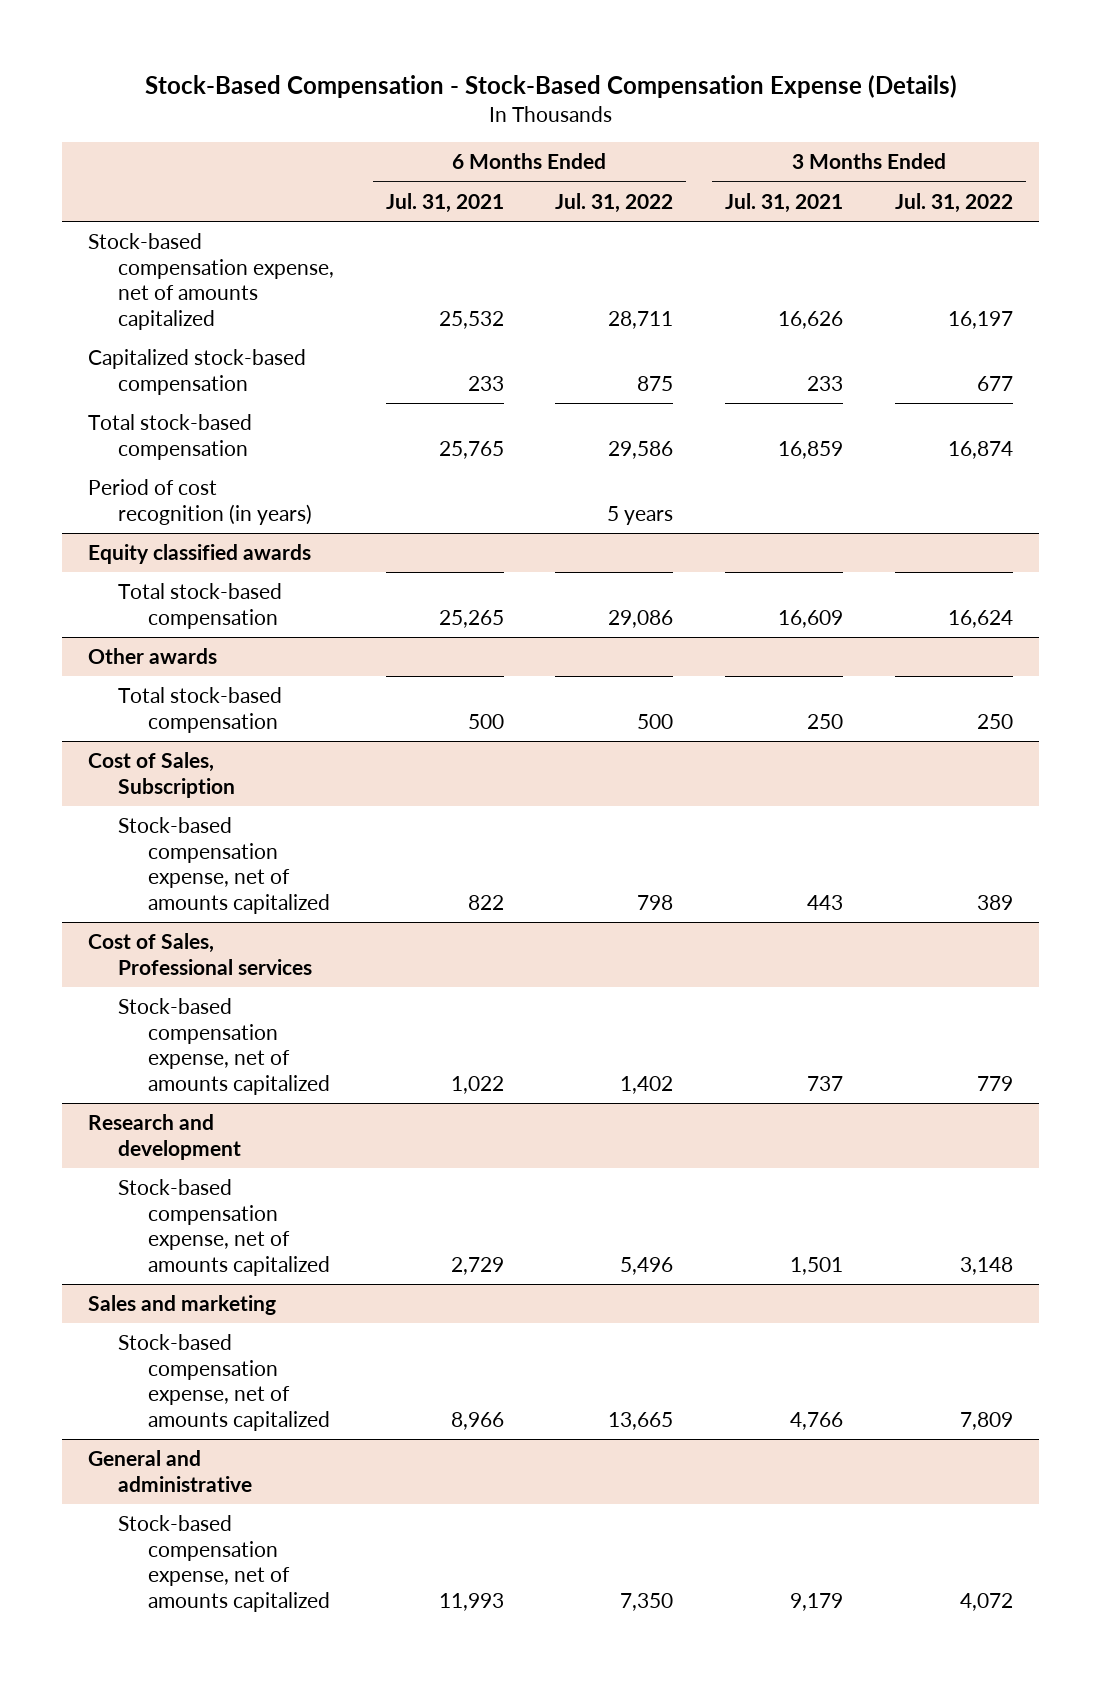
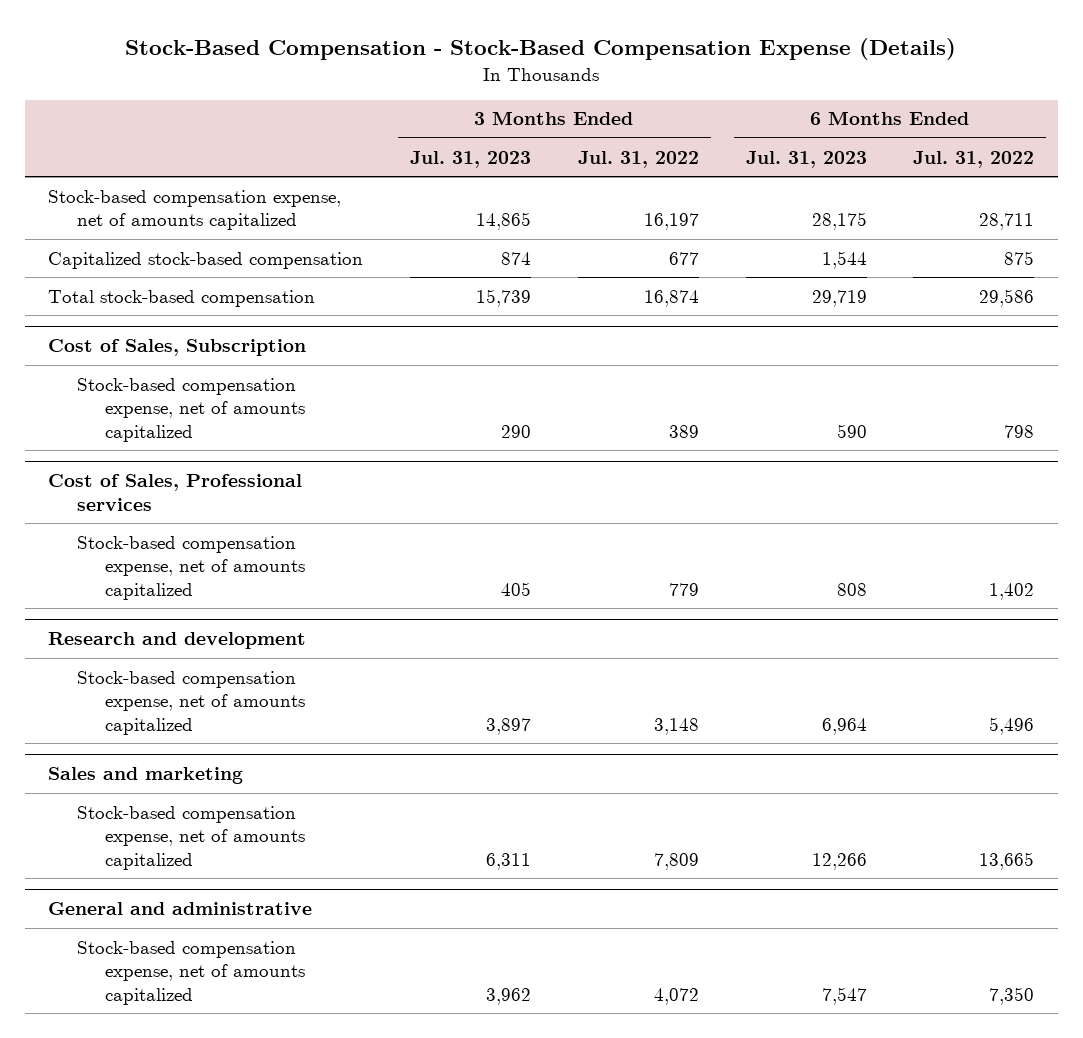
- | 6 Months Ended Jul. 31, 2021 | 6 Months Ended Jul. 31, 2022 | 3 Months Ended Jul. 31, 2021 | 3 Months Ended Jul. 31, 2022
+ | 3 Months Ended Jul. 31, 2023 | 3 Months Ended Jul. 31, 2022 | 6 Months Ended Jul. 31, 2023 | 6 Months Ended Jul. 31, 2022
- Period of cost recognition (in years) | | 5 years | |
- Equity classified awards
- Total stock-based compensation | 25,265 | 29,086 | 16,609 | 16,624
- Other awards
- Total stock-based compensation | 500 | 500 | 250 | 250

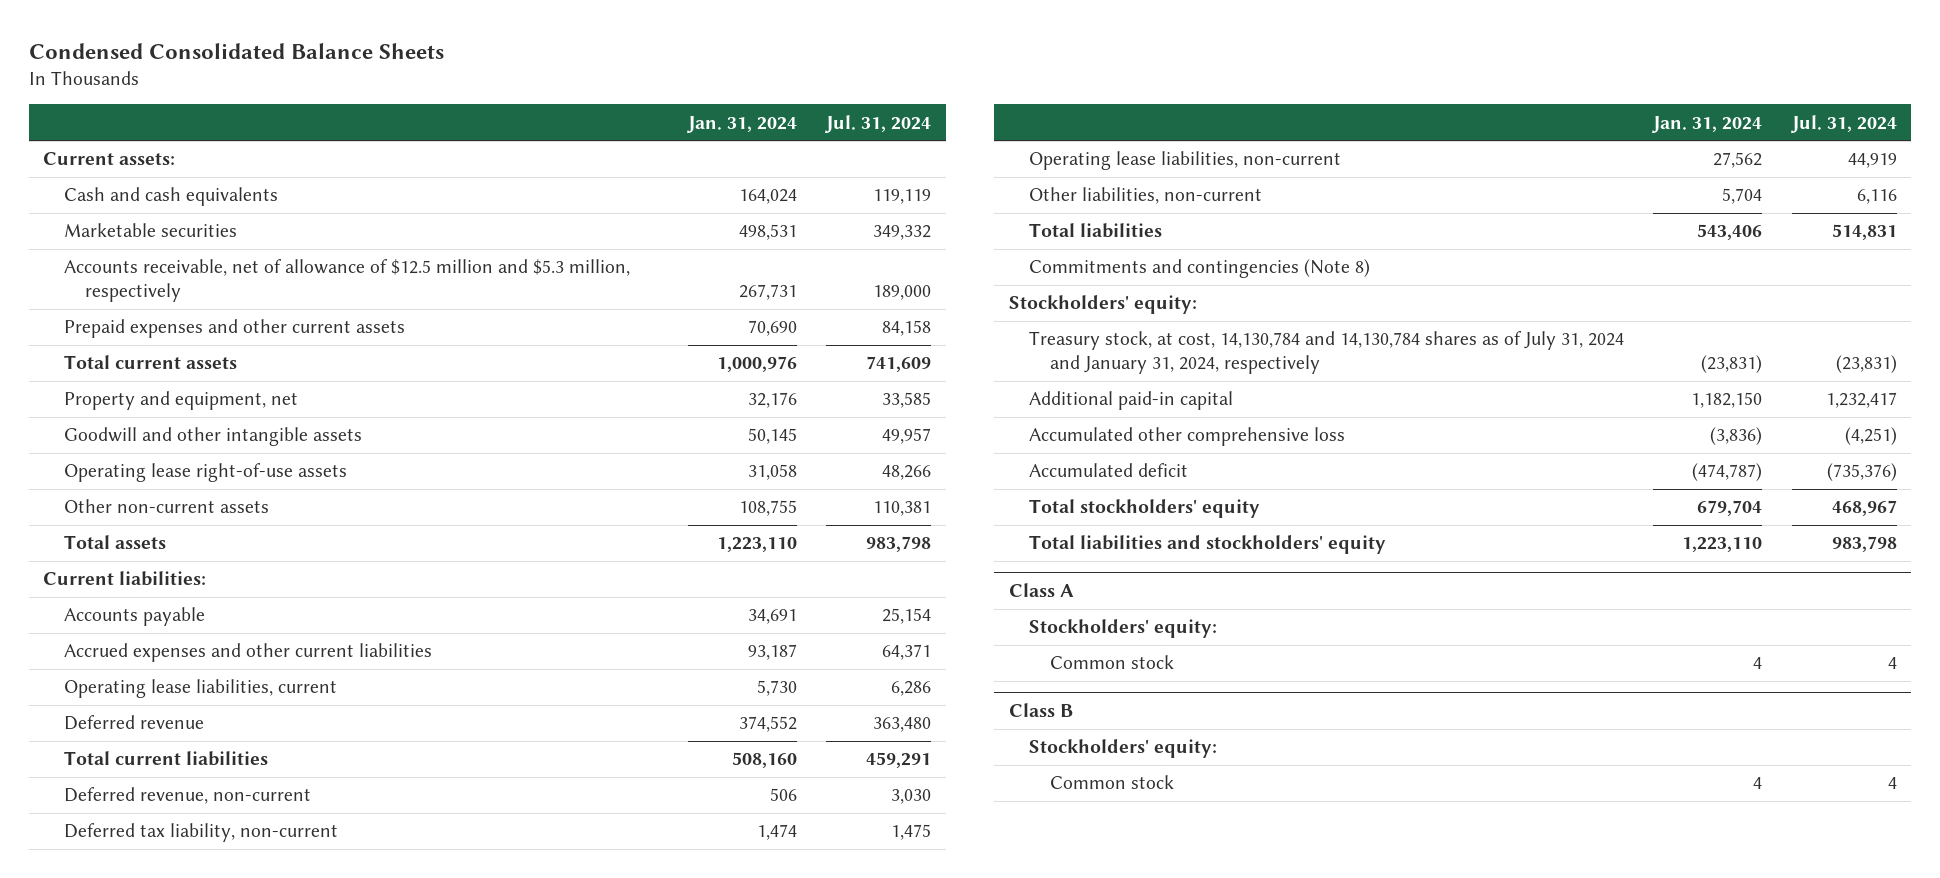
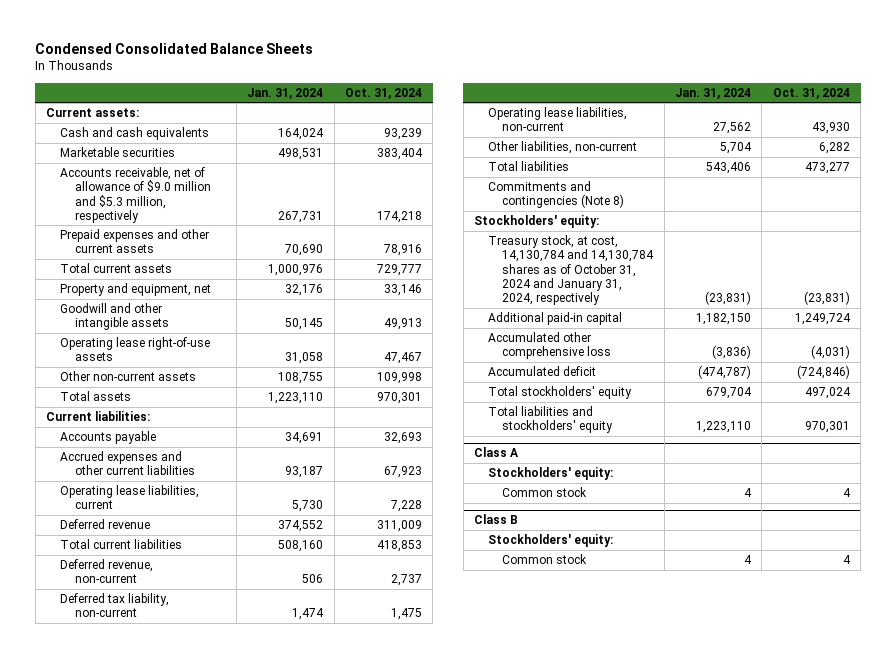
- | Jan. 31, 2024 | Jul. 31, 2024
+ | Jan. 31, 2024 | Oct. 31, 2024
- Accounts receivable, net of allowance of $12.5 million and $5.3 million, respectively | 267,731 | 189,000
+ Accounts receivable, net of allowance of $9.0 million and $5.3 million, respectively | 267,731 | 174,218
- Treasury stock, at cost, 14,130,784 and 14,130,784 shares as of July 31, 2024 and January 31, 2024, respectively | (23,831) | (23,831)
+ Treasury stock, at cost, 14,130,784 and 14,130,784 shares as of October 31, 2024 and January 31, 2024, respectively | (23,831) | (23,831)

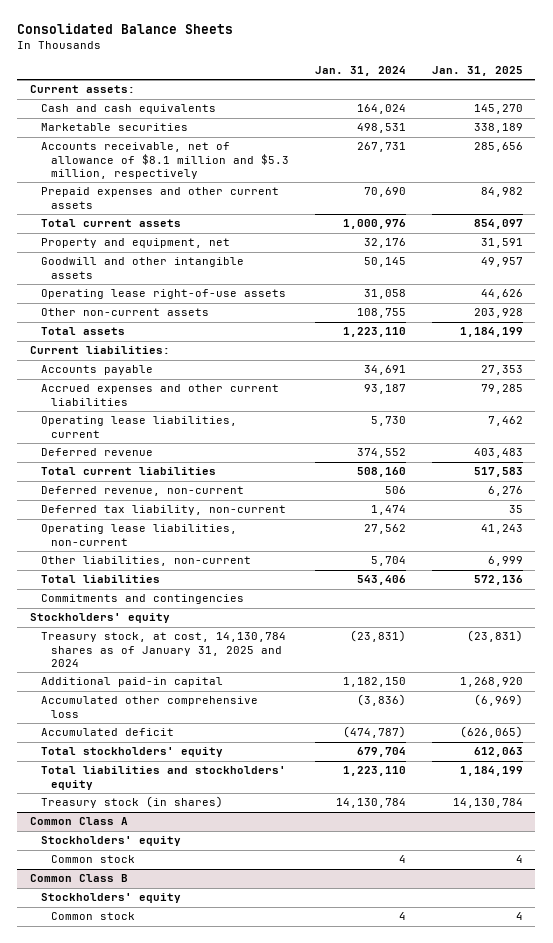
- Condensed Consolidated Balance Sheets
+ Consolidated Balance Sheets
- | Jan. 31, 2024 | Oct. 31, 2024
+ | Jan. 31, 2024 | Jan. 31, 2025
- Accounts receivable, net of allowance of $9.0 million and $5.3 million, respectively | 267,731 | 174,218
+ Accounts receivable, net of allowance of $8.1 million and $5.3 million, respectively | 267,731 | 285,656
- Commitments and contingencies (Note 8)
- Stockholders' equity:
- Treasury stock, at cost, 14,130,784 and 14,130,784 shares as of October 31, 2024 and January 31, 2024, respectively | (23,831) | (23,831)
+ Commitments and contingencies
+ Stockholders' equity
+ Treasury stock, at cost, 14,130,784 shares as of January 31, 2025 and 2024 | (23,831) | (23,831)
- Class A
- Stockholders' equity:
+ Treasury stock (in shares) | 14,130,784 | 14,130,784
+ Common Class A
+ Stockholders' equity
- Class B
- Stockholders' equity:
+ Common Class B
+ Stockholders' equity

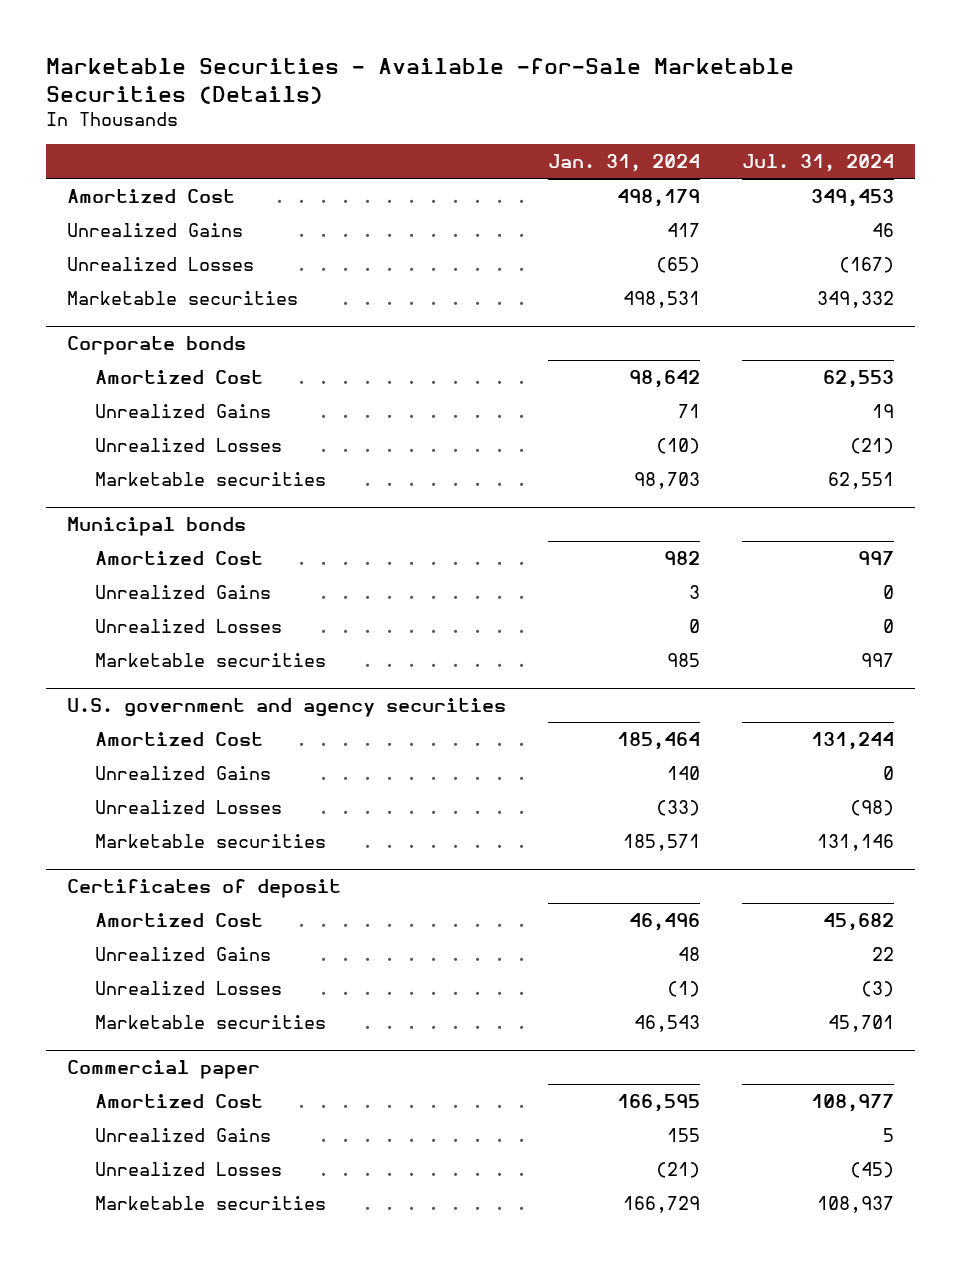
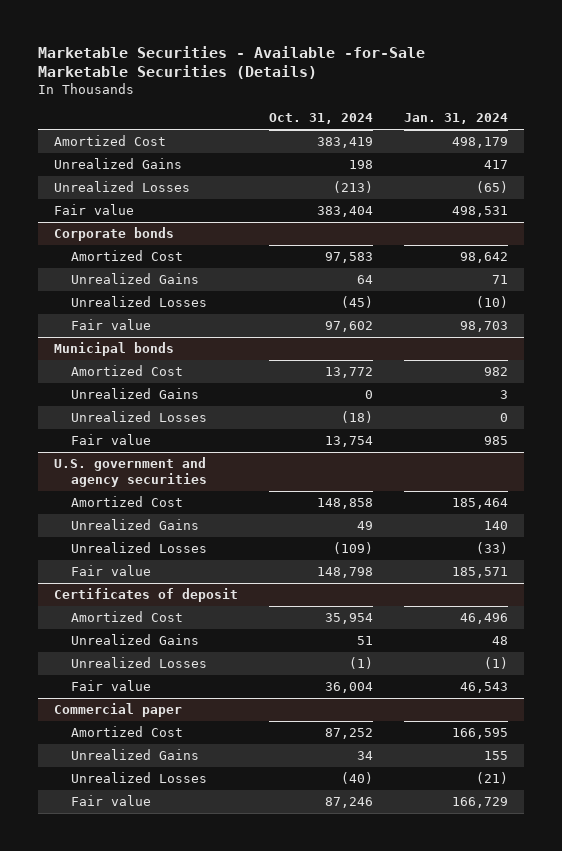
- | Jan. 31, 2024 | Jul. 31, 2024
+ | Oct. 31, 2024 | Jan. 31, 2024
- Marketable securities | 498,531 | 349,332
+ Fair value | 383,404 | 498,531
@ Corporate bonds
- Marketable securities | 98,703 | 62,551
+ Fair value | 97,602 | 98,703
@ Municipal bonds
- Marketable securities | 985 | 997
+ Fair value | 13,754 | 985
@ U.S. government and agency securities
- Marketable securities | 185,571 | 131,146
+ Fair value | 148,798 | 185,571
@ Certificates of deposit
- Marketable securities | 46,543 | 45,701
+ Fair value | 36,004 | 46,543
@ Commercial paper
- Marketable securities | 166,729 | 108,937
+ Fair value | 87,246 | 166,729

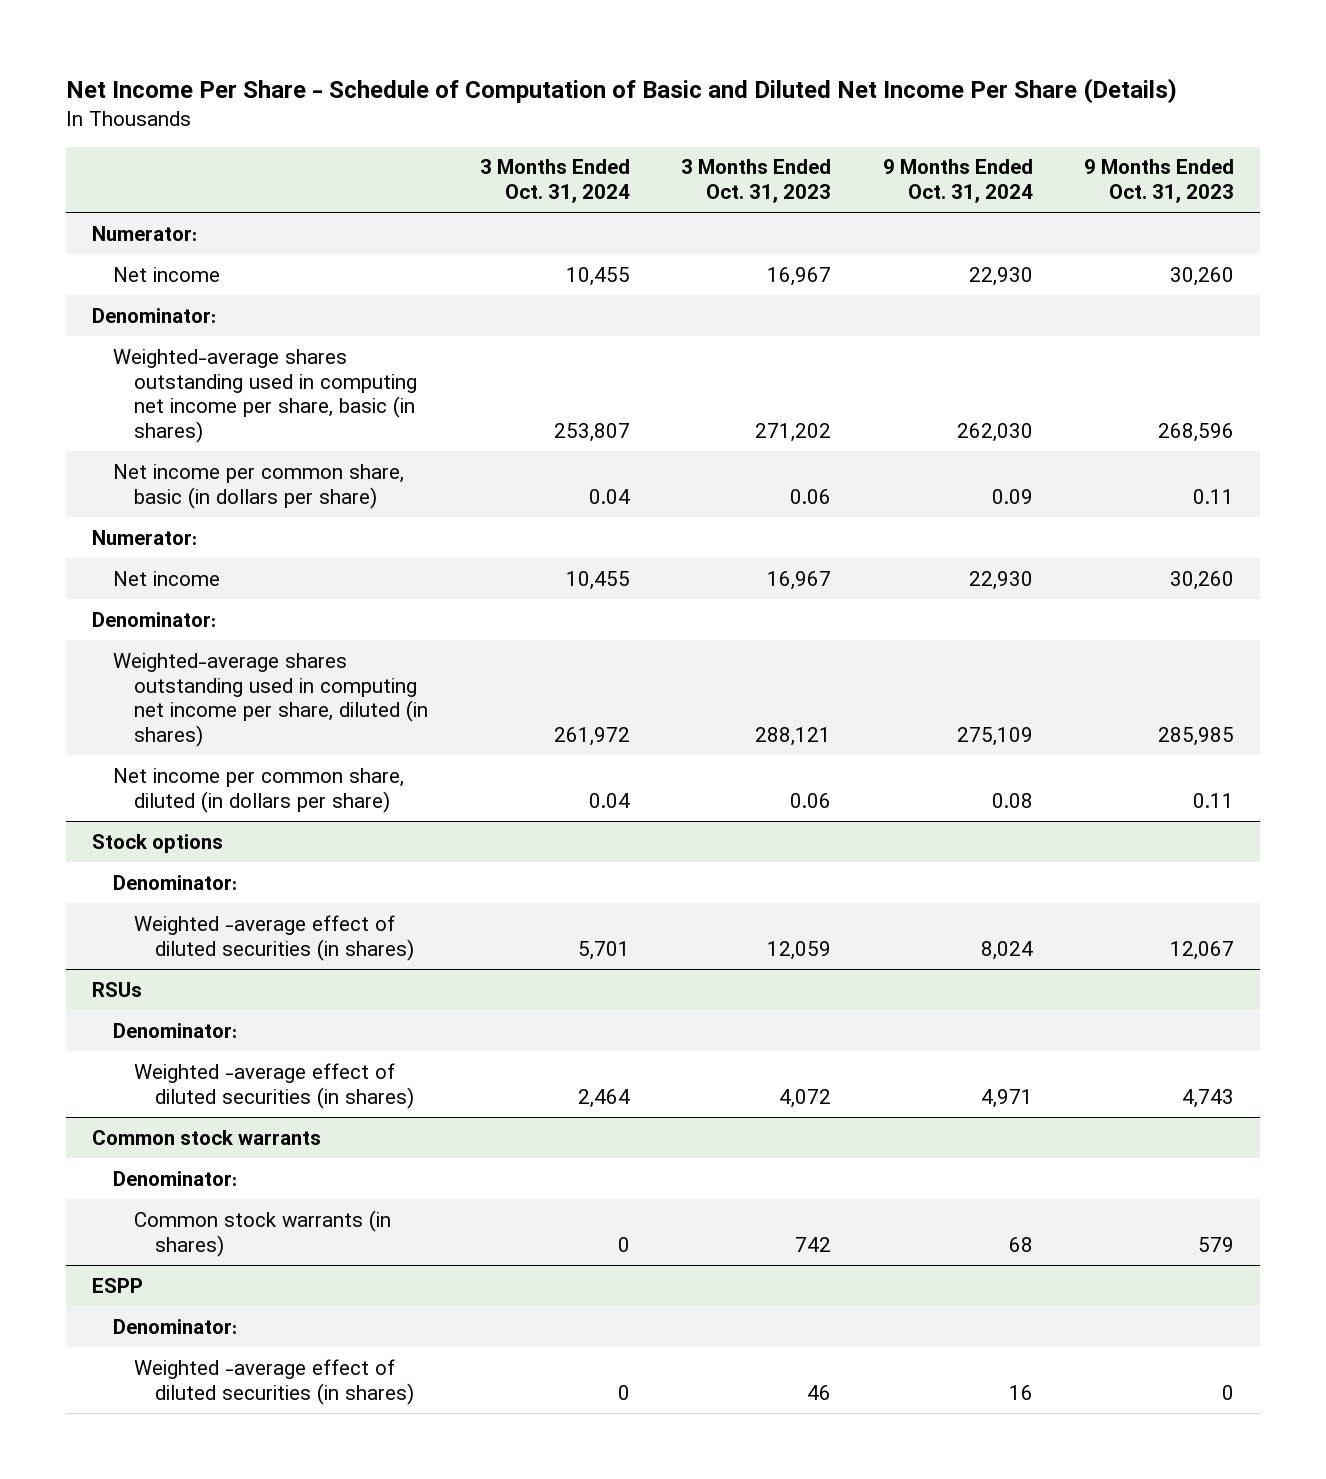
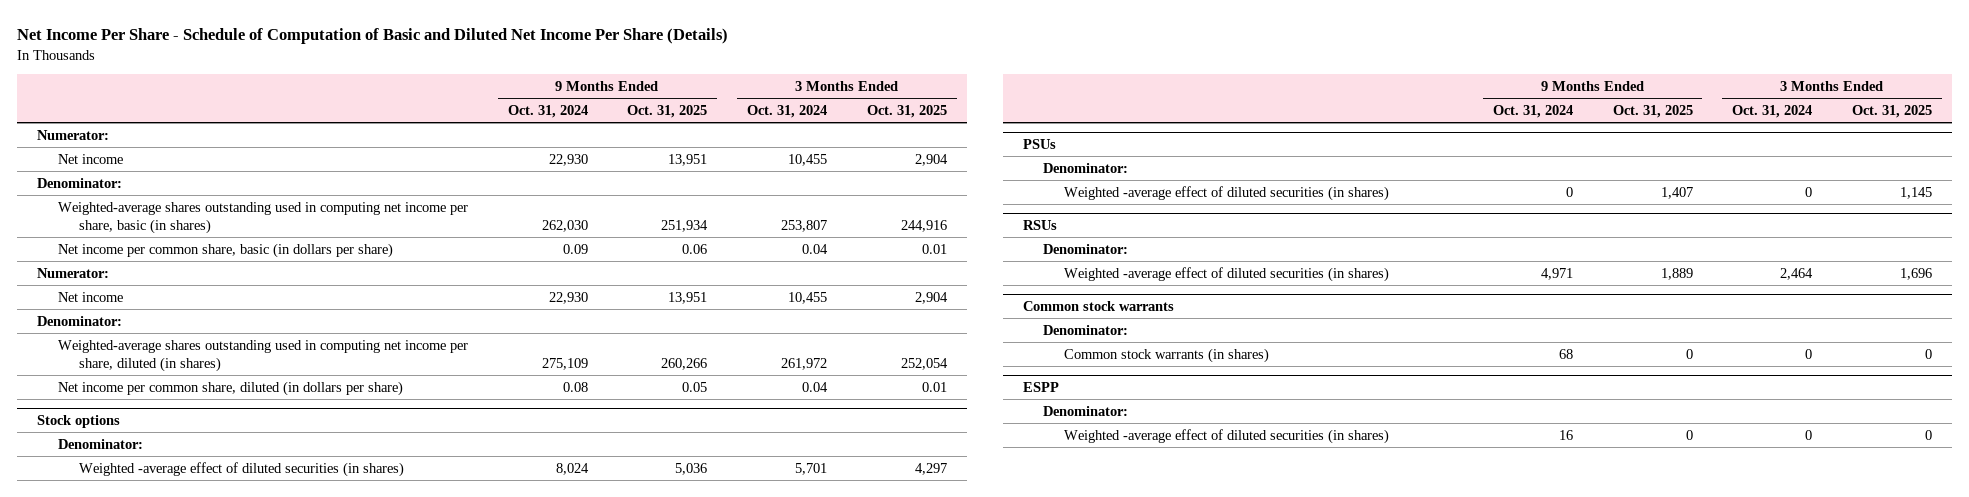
- | 3 Months Ended Oct. 31, 2024 | 3 Months Ended Oct. 31, 2023 | 9 Months Ended Oct. 31, 2024 | 9 Months Ended Oct. 31, 2023
+ | 9 Months Ended Oct. 31, 2024 | 9 Months Ended Oct. 31, 2025 | 3 Months Ended Oct. 31, 2024 | 3 Months Ended Oct. 31, 2025
+ PSUs
+ Denominator:
+ Weighted -average effect of diluted securities (in shares) | 0 | 1,407 | 0 | 1,145

